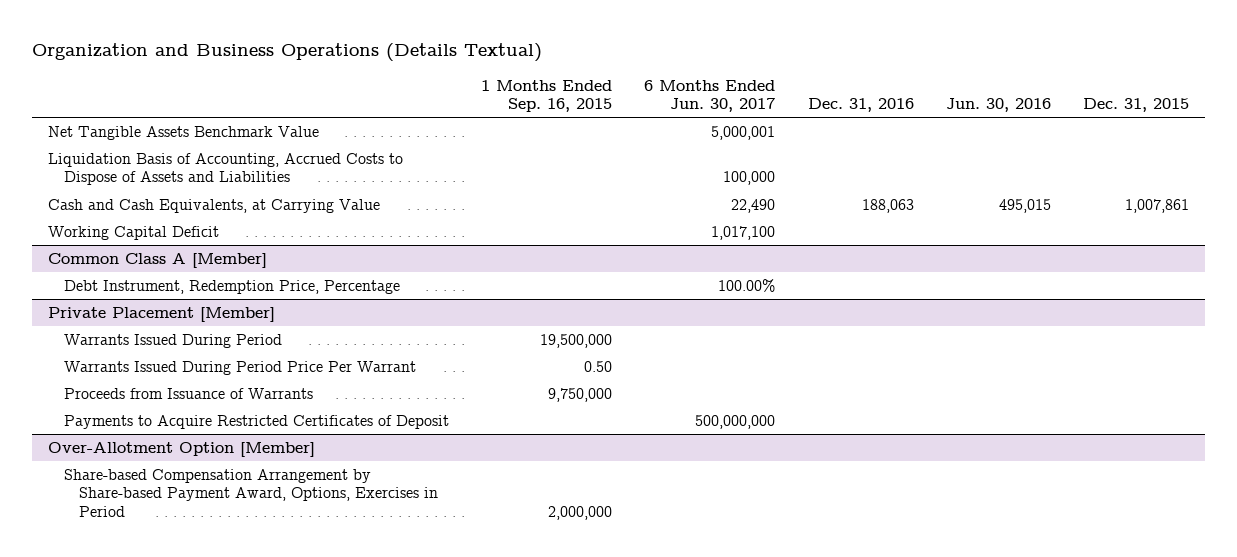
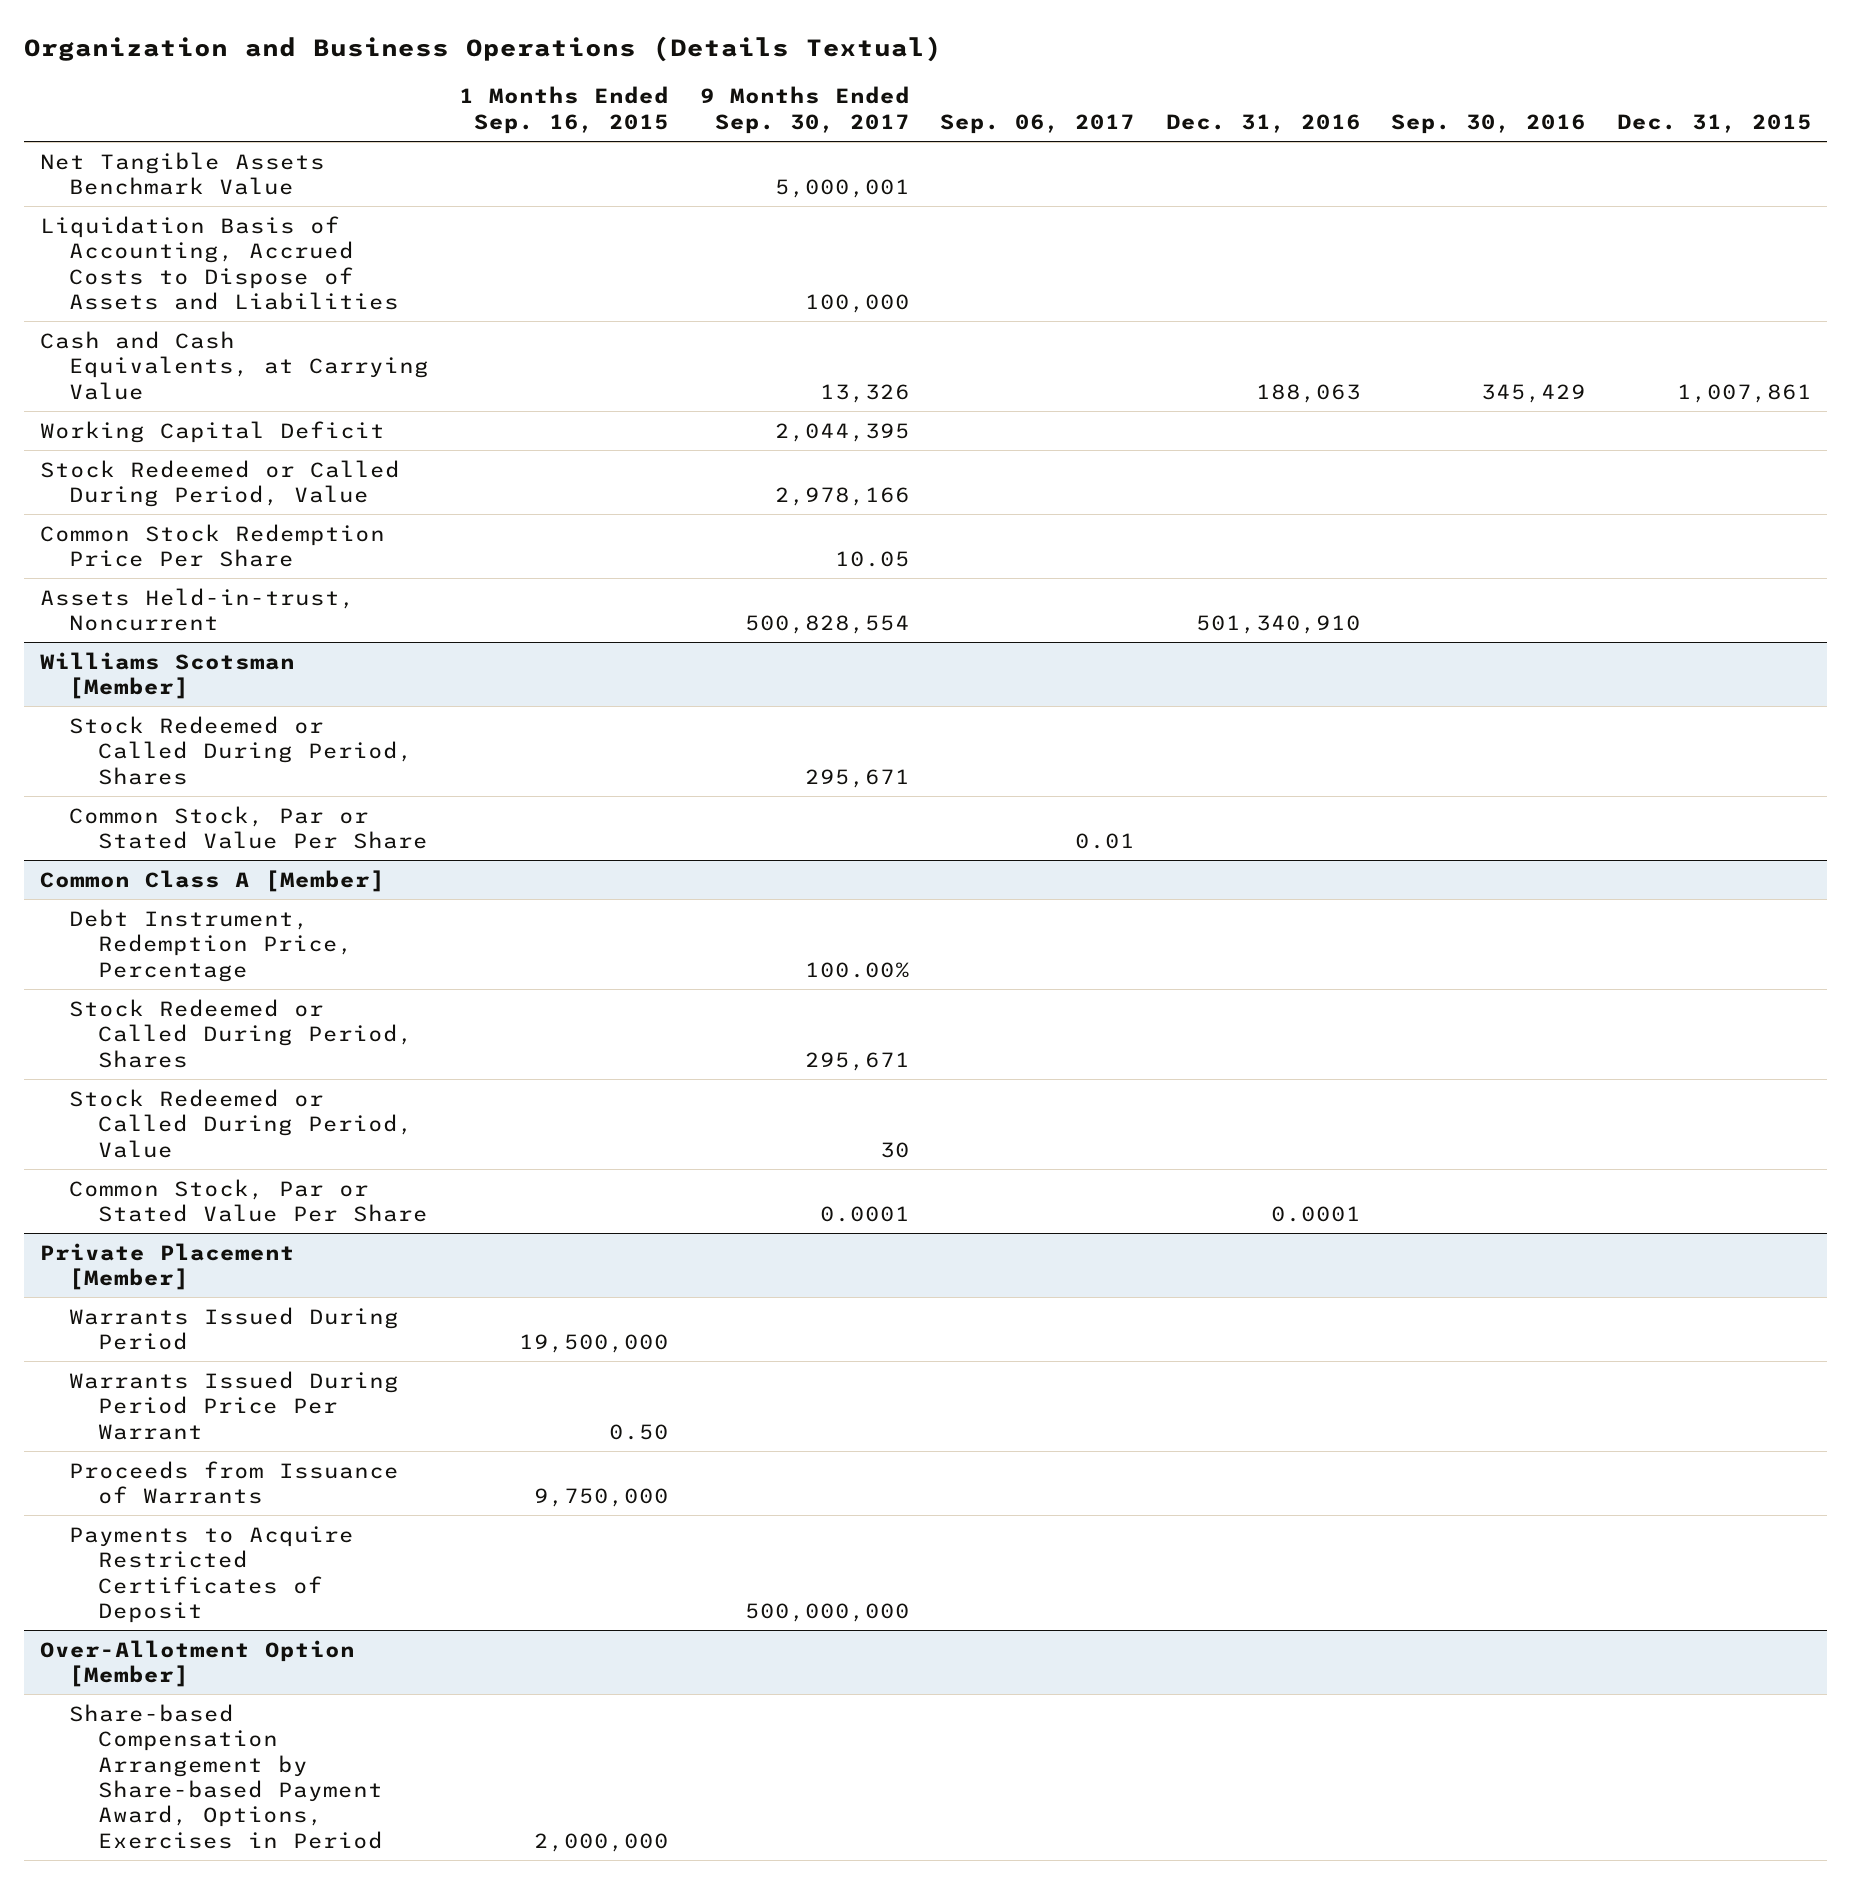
- | 1 Months Ended Sep. 16, 2015 | 6 Months Ended Jun. 30, 2017 | Dec. 31, 2016 | Jun. 30, 2016 | Dec. 31, 2015
+ | 1 Months Ended Sep. 16, 2015 | 9 Months Ended Sep. 30, 2017 | Sep. 06, 2017 | Dec. 31, 2016 | Sep. 30, 2016 | Dec. 31, 2015
+ Stock Redeemed or Called During Period, Value | | 2,978,166 | | | |
+ Common Stock Redemption Price Per Share | | 10.05 | | | |
+ Assets Held-in-trust, Noncurrent | | 500,828,554 | | 501,340,910 | |
+ Williams Scotsman [Member]
+ Stock Redeemed or Called During Period, Shares | | 295,671 | | | |
+ Common Stock, Par or Stated Value Per Share | | | 0.01 | | |
@ Common Class A [Member]
+ Stock Redeemed or Called During Period, Shares | | 295,671 | | | |
+ Stock Redeemed or Called During Period, Value | | 30 | | | |
+ Common Stock, Par or Stated Value Per Share | | 0.0001 | | 0.0001 | |

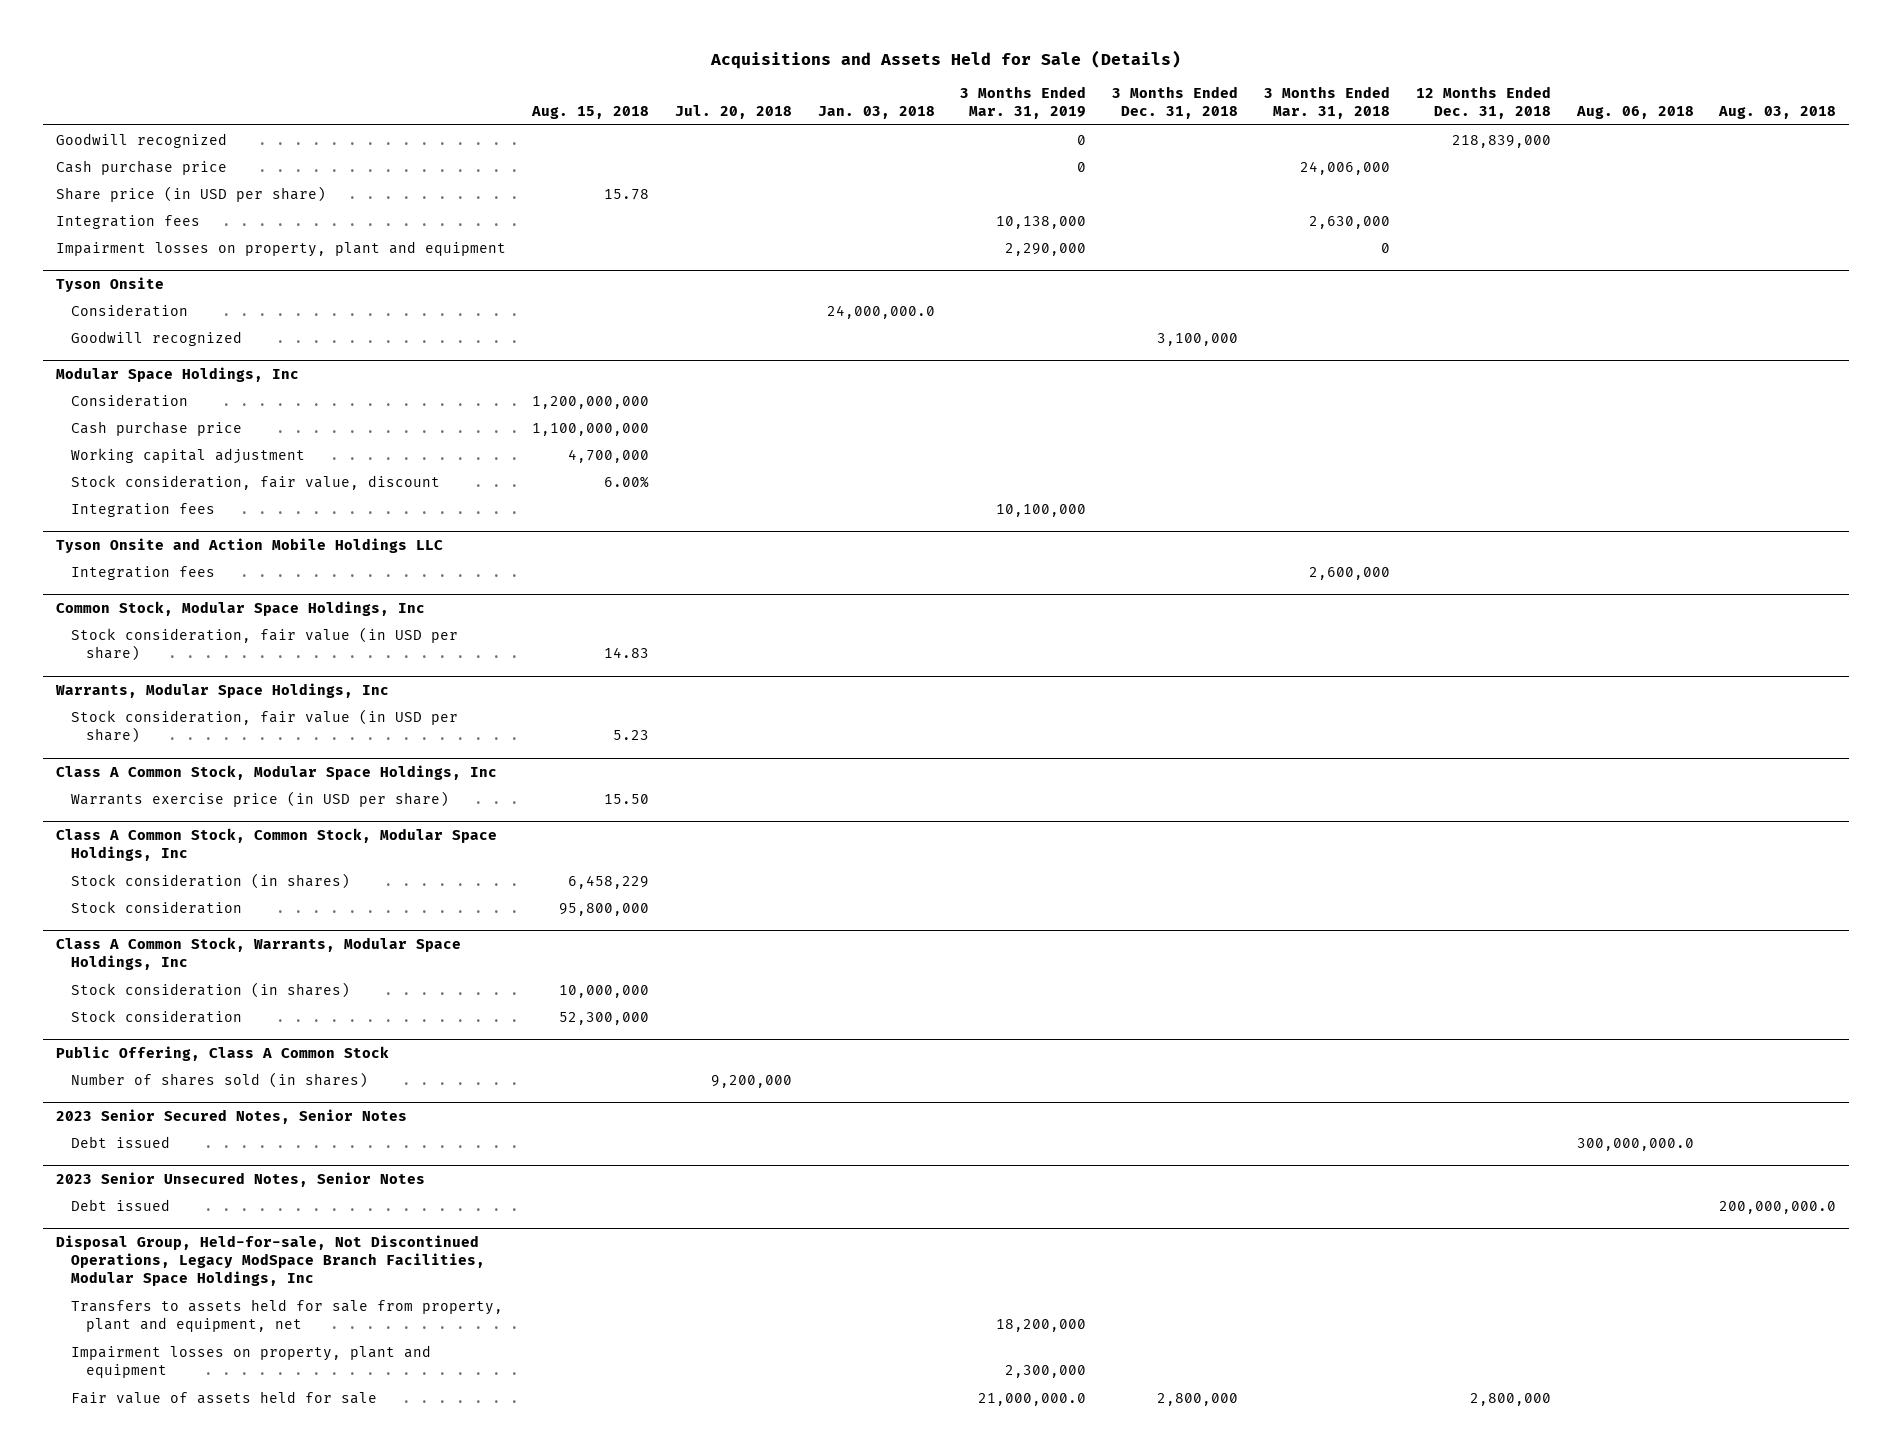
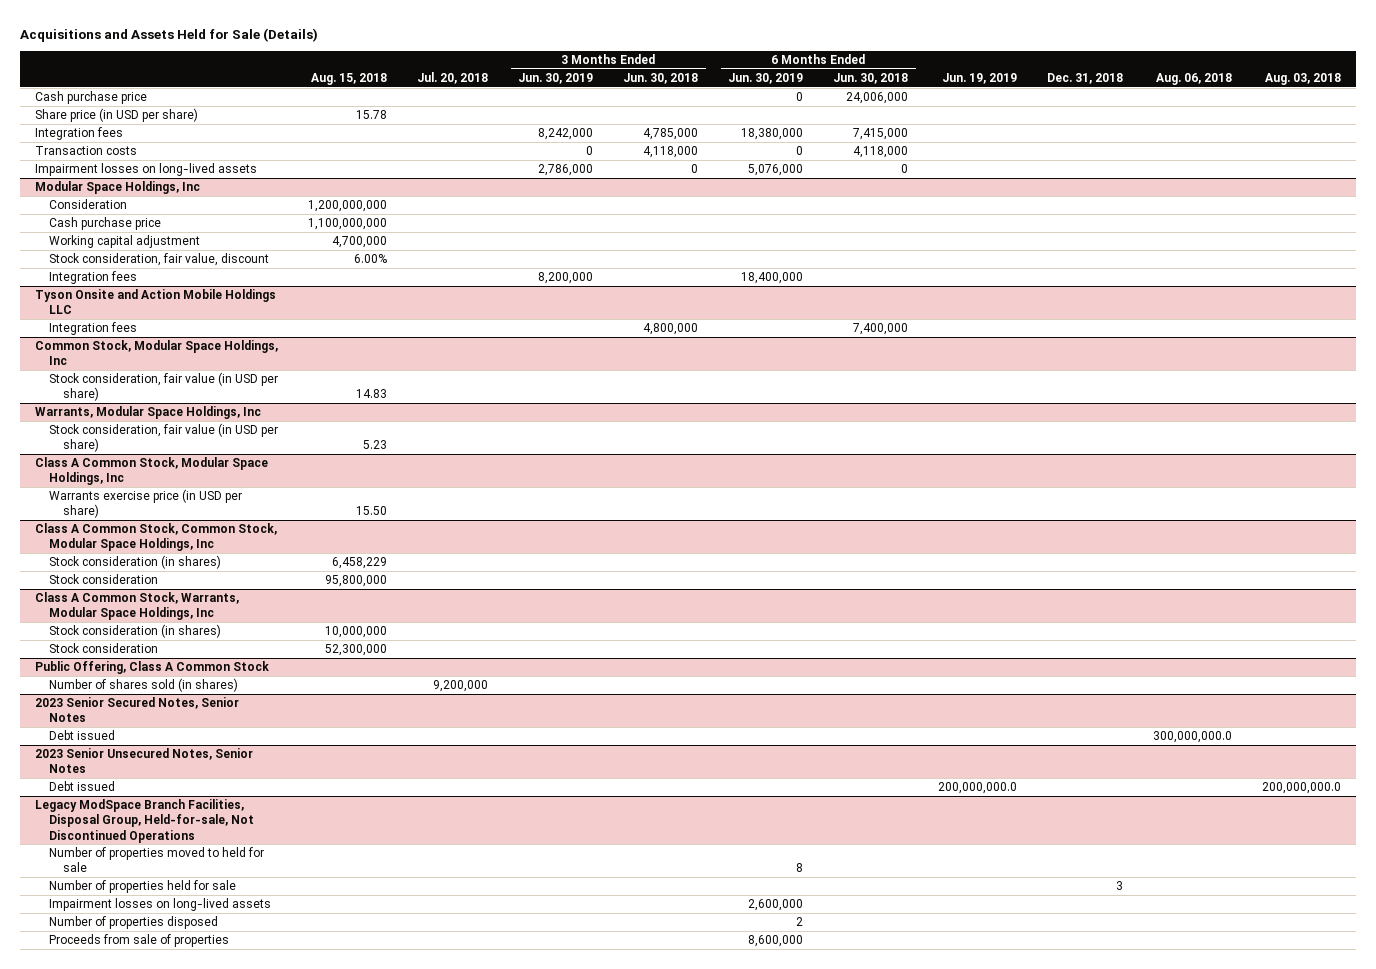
- | Aug. 15, 2018 | Jul. 20, 2018 | Jan. 03, 2018 | 3 Months Ended Mar. 31, 2019 | 3 Months Ended Dec. 31, 2018 | 3 Months Ended Mar. 31, 2018 | 12 Months Ended Dec. 31, 2018 | Aug. 06, 2018 | Aug. 03, 2018
+ | Aug. 15, 2018 | Jul. 20, 2018 | 3 Months Ended Jun. 30, 2019 | 3 Months Ended Jun. 30, 2018 | 6 Months Ended Jun. 30, 2019 | 6 Months Ended Jun. 30, 2018 | Jun. 19, 2019 | Dec. 31, 2018 | Aug. 06, 2018 | Aug. 03, 2018
- Goodwill recognized | | | | 0 | | | 218,839,000 | |
- Impairment losses on property, plant and equipment | | | | 2,290,000 | | 0 | | |
- Tyson Onsite
- Consideration | | | 24,000,000.0 | | | | | |
- Goodwill recognized | | | | | 3,100,000 | | | |
+ Transaction costs | | | 0 | 4,118,000 | 0 | 4,118,000 | | | |
+ Impairment losses on long-lived assets | | | 2,786,000 | 0 | 5,076,000 | 0 | | | |
- Disposal Group, Held-for-sale, Not Discontinued Operations, Legacy ModSpace Branch Facilities, Modular Space Holdings, Inc
- Transfers to assets held for sale from property, plant and equipment, net | | | | 18,200,000 | | | | |
- Impairment losses on property, plant and equipment | | | | 2,300,000 | | | | |
- Fair value of assets held for sale | | | | 21,000,000.0 | 2,800,000 | | 2,800,000 | |
+ Legacy ModSpace Branch Facilities, Disposal Group, Held-for-sale, Not Discontinued Operations
+ Number of properties moved to held for sale | | | | | 8 | | | | |
+ Number of properties held for sale | | | | | | | | 3 | |
+ Impairment losses on long-lived assets | | | | | 2,600,000 | | | | |
+ Number of properties disposed | | | | | 2 | | | | |
+ Proceeds from sale of properties | | | | | 8,600,000 | | | | |

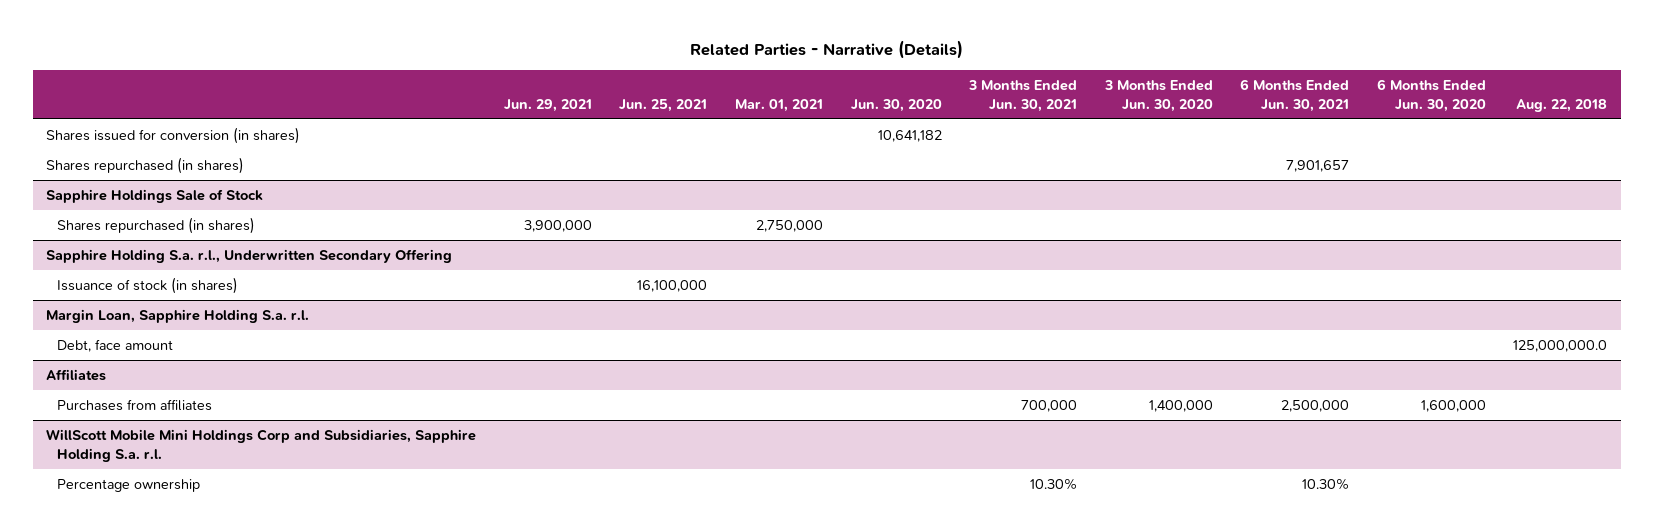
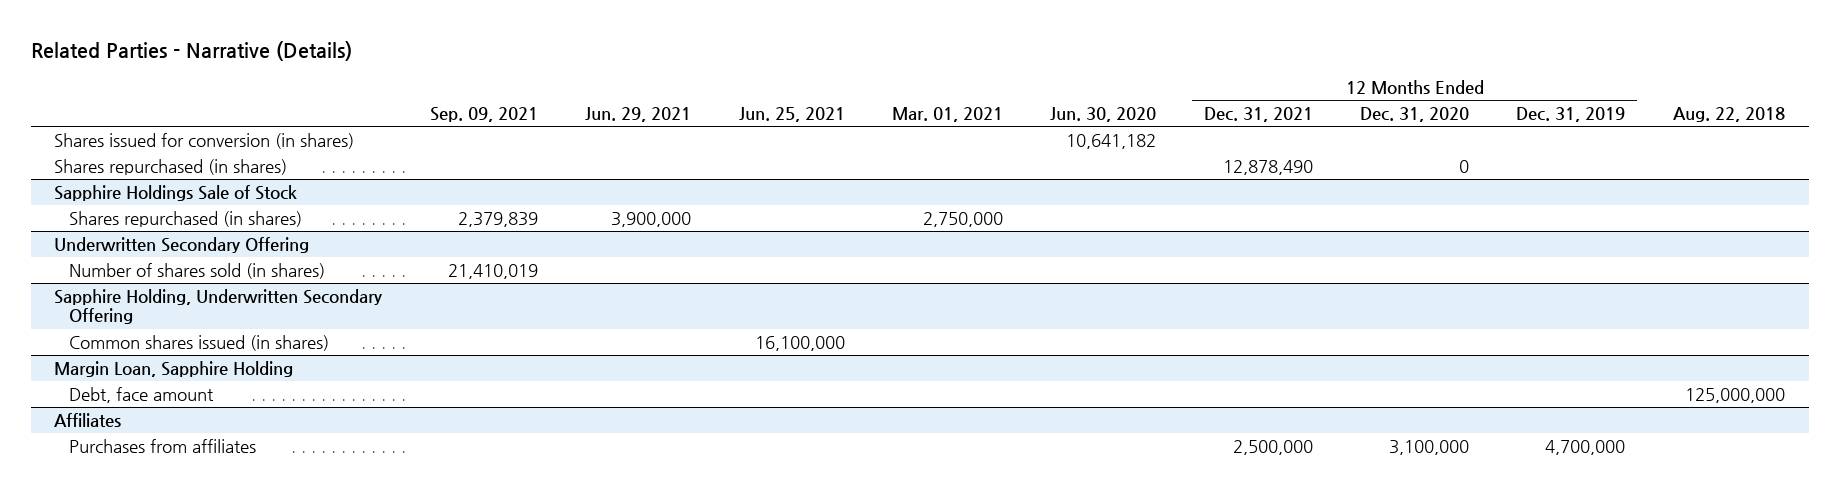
- | Jun. 29, 2021 | Jun. 25, 2021 | Mar. 01, 2021 | Jun. 30, 2020 | 3 Months Ended Jun. 30, 2021 | 3 Months Ended Jun. 30, 2020 | 6 Months Ended Jun. 30, 2021 | 6 Months Ended Jun. 30, 2020 | Aug. 22, 2018
+ | Sep. 09, 2021 | Jun. 29, 2021 | Jun. 25, 2021 | Mar. 01, 2021 | Jun. 30, 2020 | 12 Months Ended Dec. 31, 2021 | 12 Months Ended Dec. 31, 2020 | 12 Months Ended Dec. 31, 2019 | Aug. 22, 2018
- Sapphire Holding S.a. r.l., Underwritten Secondary Offering
- Issuance of stock (in shares) | | 16,100,000 | | | | | | |
- Margin Loan, Sapphire Holding S.a. r.l.
- Debt, face amount | | | | | | | | | 125,000,000.0
+ Underwritten Secondary Offering
+ Number of shares sold (in shares) | 21,410,019 | | | | | | | |
+ Sapphire Holding, Underwritten Secondary Offering
+ Common shares issued (in shares) | | | 16,100,000 | | | | | |
+ Margin Loan, Sapphire Holding
+ Debt, face amount | | | | | | | | | 125,000,000
- WillScott Mobile Mini Holdings Corp and Subsidiaries, Sapphire Holding S.a. r.l.
- Percentage ownership | | | | | 10.30% | | 10.30% | |

